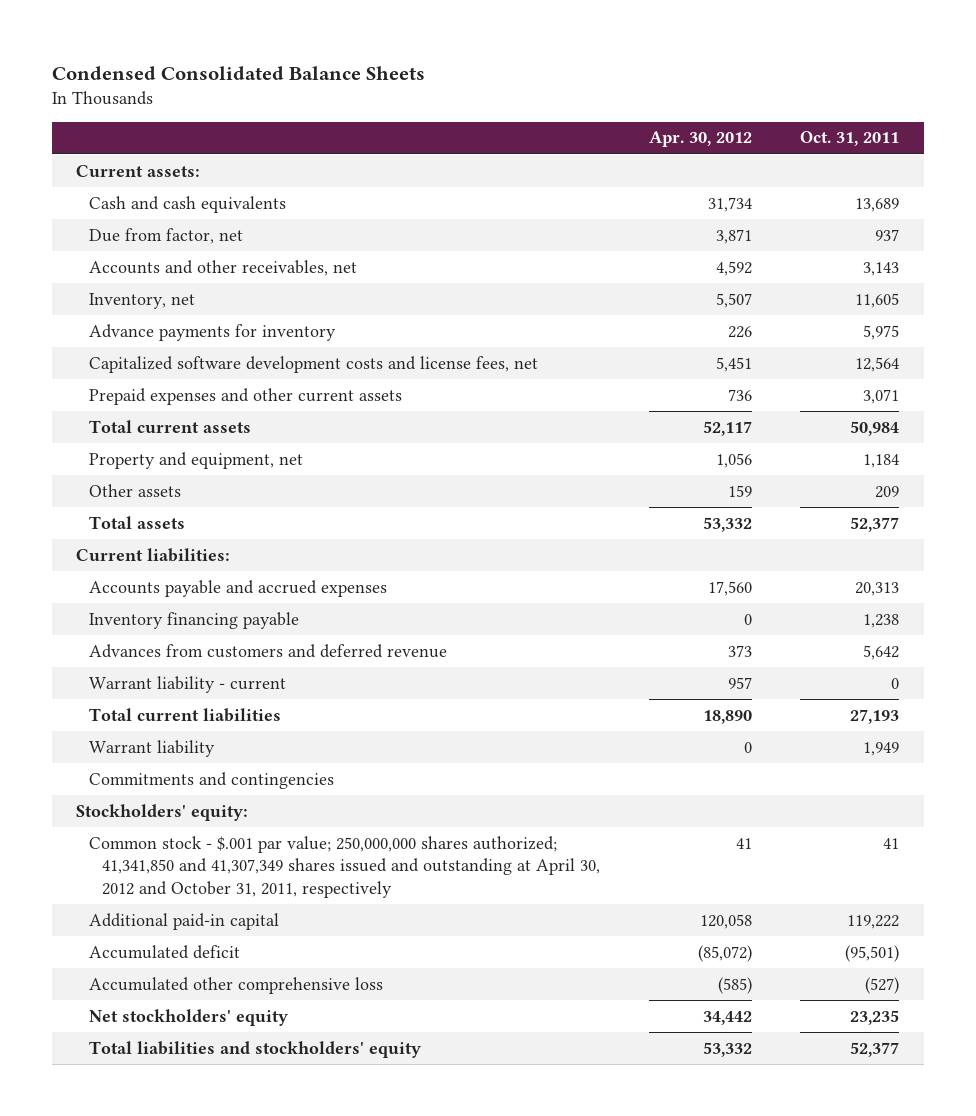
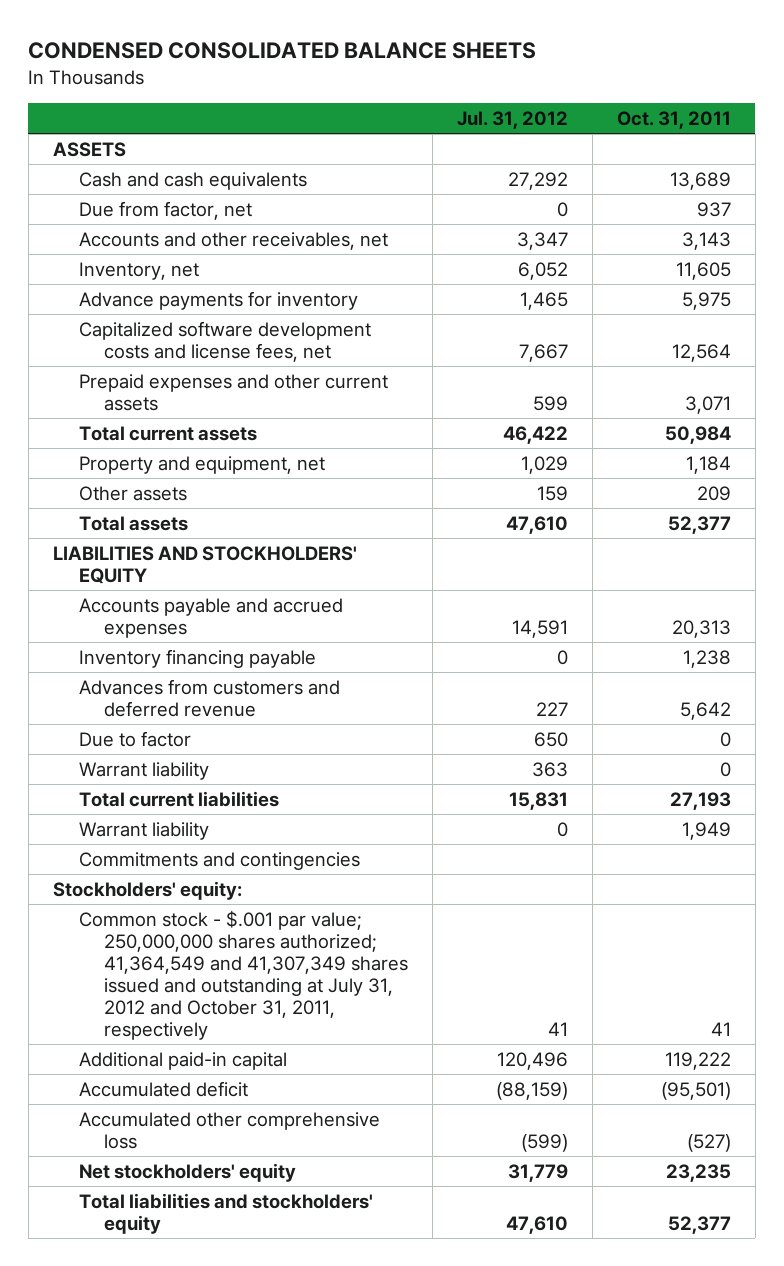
- Condensed Consolidated Balance Sheets
+ CONDENSED CONSOLIDATED BALANCE SHEETS
- | Apr. 30, 2012 | Oct. 31, 2011
+ | Jul. 31, 2012 | Oct. 31, 2011
- Current assets:
+ ASSETS
- Current liabilities:
+ LIABILITIES AND STOCKHOLDERS' EQUITY
- Warrant liability - current | 957 | 0
+ Due to factor | 650 | 0
+ Warrant liability | 363 | 0
- Common stock - $.001 par value; 250,000,000 shares authorized; 41,341,850 and 41,307,349 shares issued and outstanding at April 30, 2012 and October 31, 2011, respectively | 41 | 41
+ Common stock - $.001 par value; 250,000,000 shares authorized; 41,364,549 and 41,307,349 shares issued and outstanding at July 31, 2012 and October 31, 2011, respectively | 41 | 41

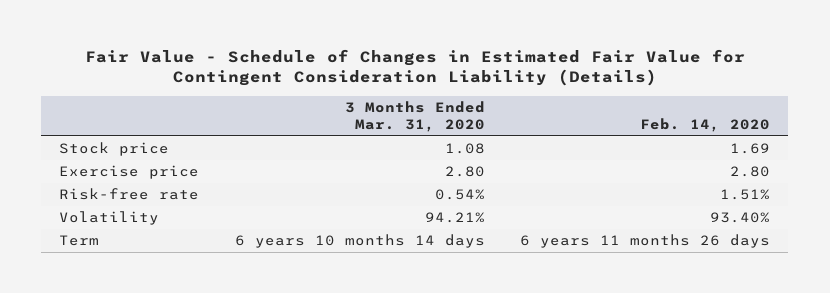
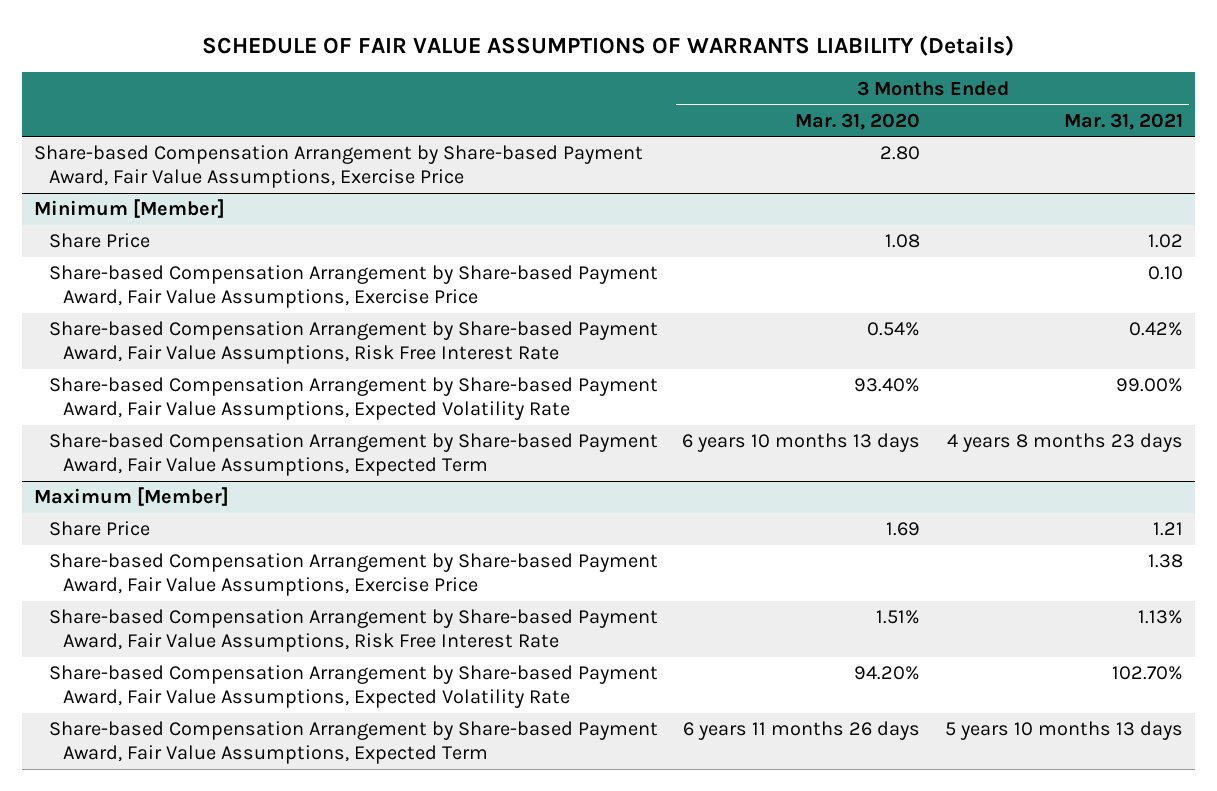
- Fair Value - Schedule of Changes in Estimated Fair Value for Contingent Consideration Liability (Details)
+ SCHEDULE OF FAIR VALUE ASSUMPTIONS OF WARRANTS LIABILITY (Details)
- | 3 Months Ended Mar. 31, 2020 | Feb. 14, 2020
+ | 3 Months Ended Mar. 31, 2020 | 3 Months Ended Mar. 31, 2021
- Stock price | 1.08 | 1.69
- Exercise price | 2.80 | 2.80
- Risk-free rate | 0.54% | 1.51%
- Volatility | 94.21% | 93.40%
- Term | 6 years 10 months 14 days | 6 years 11 months 26 days
+ Share-based Compensation Arrangement by Share-based Payment Award, Fair Value Assumptions, Exercise Price | 2.80 |
+ Minimum [Member]
+ Share Price | 1.08 | 1.02
+ Share-based Compensation Arrangement by Share-based Payment Award, Fair Value Assumptions, Exercise Price | | 0.10
+ Share-based Compensation Arrangement by Share-based Payment Award, Fair Value Assumptions, Risk Free Interest Rate | 0.54% | 0.42%
+ Share-based Compensation Arrangement by Share-based Payment Award, Fair Value Assumptions, Expected Volatility Rate | 93.40% | 99.00%
+ Share-based Compensation Arrangement by Share-based Payment Award, Fair Value Assumptions, Expected Term | 6 years 10 months 13 days | 4 years 8 months 23 days
+ Maximum [Member]
+ Share Price | 1.69 | 1.21
+ Share-based Compensation Arrangement by Share-based Payment Award, Fair Value Assumptions, Exercise Price | | 1.38
+ Share-based Compensation Arrangement by Share-based Payment Award, Fair Value Assumptions, Risk Free Interest Rate | 1.51% | 1.13%
+ Share-based Compensation Arrangement by Share-based Payment Award, Fair Value Assumptions, Expected Volatility Rate | 94.20% | 102.70%
+ Share-based Compensation Arrangement by Share-based Payment Award, Fair Value Assumptions, Expected Term | 6 years 11 months 26 days | 5 years 10 months 13 days

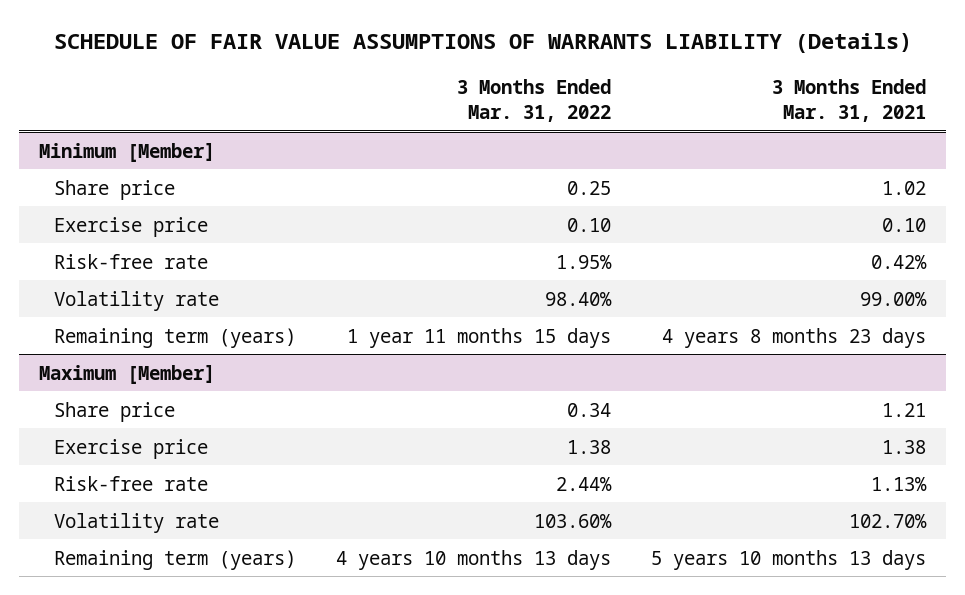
- | 3 Months Ended Mar. 31, 2020 | 3 Months Ended Mar. 31, 2021
+ | 3 Months Ended Mar. 31, 2022 | 3 Months Ended Mar. 31, 2021
- Share-based Compensation Arrangement by Share-based Payment Award, Fair Value Assumptions, Exercise Price | 2.80 |
@ Minimum [Member]
- Share Price | 1.08 | 1.02
- Share-based Compensation Arrangement by Share-based Payment Award, Fair Value Assumptions, Exercise Price | | 0.10
- Share-based Compensation Arrangement by Share-based Payment Award, Fair Value Assumptions, Risk Free Interest Rate | 0.54% | 0.42%
- Share-based Compensation Arrangement by Share-based Payment Award, Fair Value Assumptions, Expected Volatility Rate | 93.40% | 99.00%
- Share-based Compensation Arrangement by Share-based Payment Award, Fair Value Assumptions, Expected Term | 6 years 10 months 13 days | 4 years 8 months 23 days
+ Share price | 0.25 | 1.02
+ Exercise price | 0.10 | 0.10
+ Risk-free rate | 1.95% | 0.42%
+ Volatility rate | 98.40% | 99.00%
+ Remaining term (years) | 1 year 11 months 15 days | 4 years 8 months 23 days
@ Maximum [Member]
- Share Price | 1.69 | 1.21
- Share-based Compensation Arrangement by Share-based Payment Award, Fair Value Assumptions, Exercise Price | | 1.38
- Share-based Compensation Arrangement by Share-based Payment Award, Fair Value Assumptions, Risk Free Interest Rate | 1.51% | 1.13%
- Share-based Compensation Arrangement by Share-based Payment Award, Fair Value Assumptions, Expected Volatility Rate | 94.20% | 102.70%
- Share-based Compensation Arrangement by Share-based Payment Award, Fair Value Assumptions, Expected Term | 6 years 11 months 26 days | 5 years 10 months 13 days
+ Share price | 0.34 | 1.21
+ Exercise price | 1.38 | 1.38
+ Risk-free rate | 2.44% | 1.13%
+ Volatility rate | 103.60% | 102.70%
+ Remaining term (years) | 4 years 10 months 13 days | 5 years 10 months 13 days

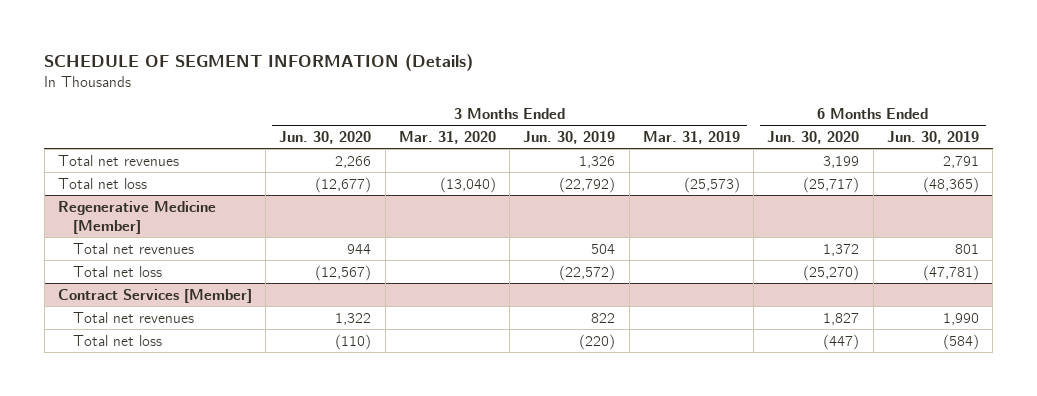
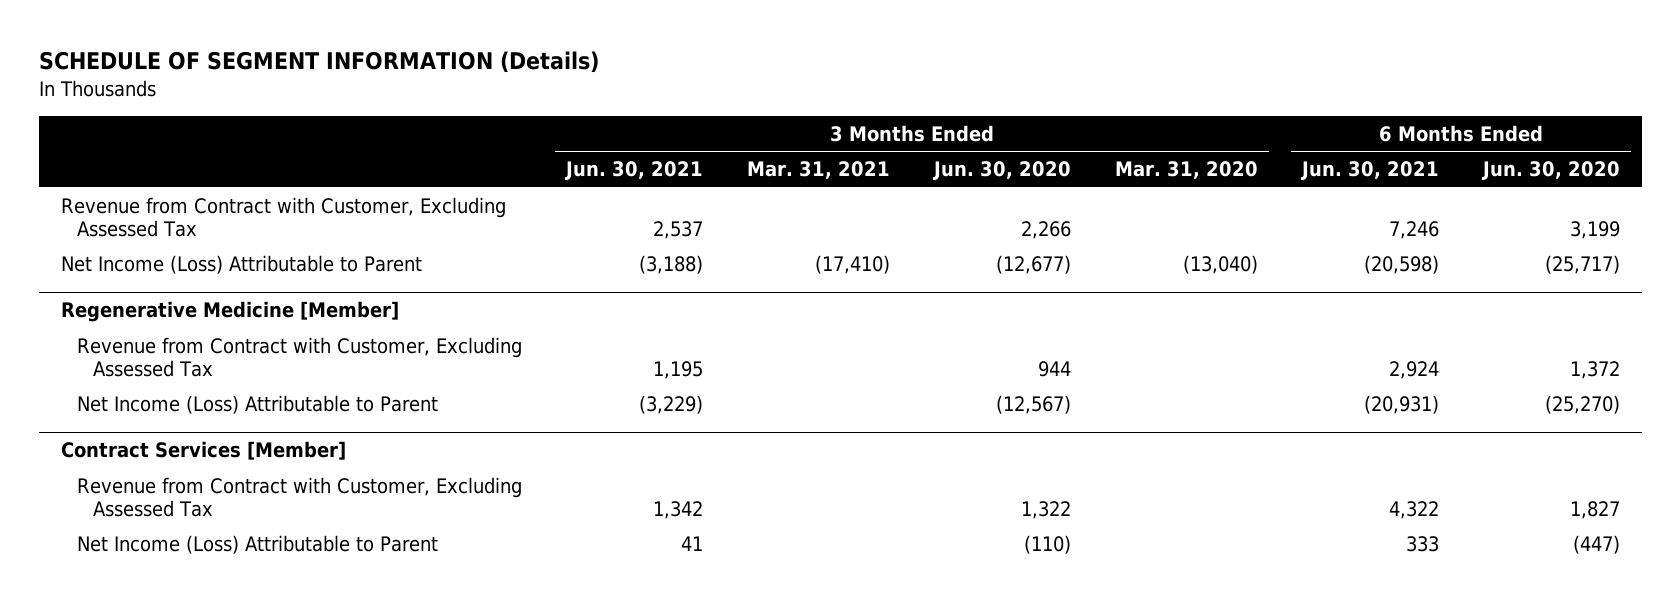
- | 3 Months Ended Jun. 30, 2020 | 3 Months Ended Mar. 31, 2020 | 3 Months Ended Jun. 30, 2019 | 3 Months Ended Mar. 31, 2019 | 6 Months Ended Jun. 30, 2020 | 6 Months Ended Jun. 30, 2019
+ | 3 Months Ended Jun. 30, 2021 | 3 Months Ended Mar. 31, 2021 | 3 Months Ended Jun. 30, 2020 | 3 Months Ended Mar. 31, 2020 | 6 Months Ended Jun. 30, 2021 | 6 Months Ended Jun. 30, 2020
- Total net revenues | 2,266 | | 1,326 | | 3,199 | 2,791
- Total net loss | (12,677) | (13,040) | (22,792) | (25,573) | (25,717) | (48,365)
+ Revenue from Contract with Customer, Excluding Assessed Tax | 2,537 | | 2,266 | | 7,246 | 3,199
+ Net Income (Loss) Attributable to Parent | (3,188) | (17,410) | (12,677) | (13,040) | (20,598) | (25,717)
@ Regenerative Medicine [Member]
- Total net revenues | 944 | | 504 | | 1,372 | 801
- Total net loss | (12,567) | | (22,572) | | (25,270) | (47,781)
+ Revenue from Contract with Customer, Excluding Assessed Tax | 1,195 | | 944 | | 2,924 | 1,372
+ Net Income (Loss) Attributable to Parent | (3,229) | | (12,567) | | (20,931) | (25,270)
@ Contract Services [Member]
- Total net revenues | 1,322 | | 822 | | 1,827 | 1,990
- Total net loss | (110) | | (220) | | (447) | (584)
+ Revenue from Contract with Customer, Excluding Assessed Tax | 1,342 | | 1,322 | | 4,322 | 1,827
+ Net Income (Loss) Attributable to Parent | 41 | | (110) | | 333 | (447)

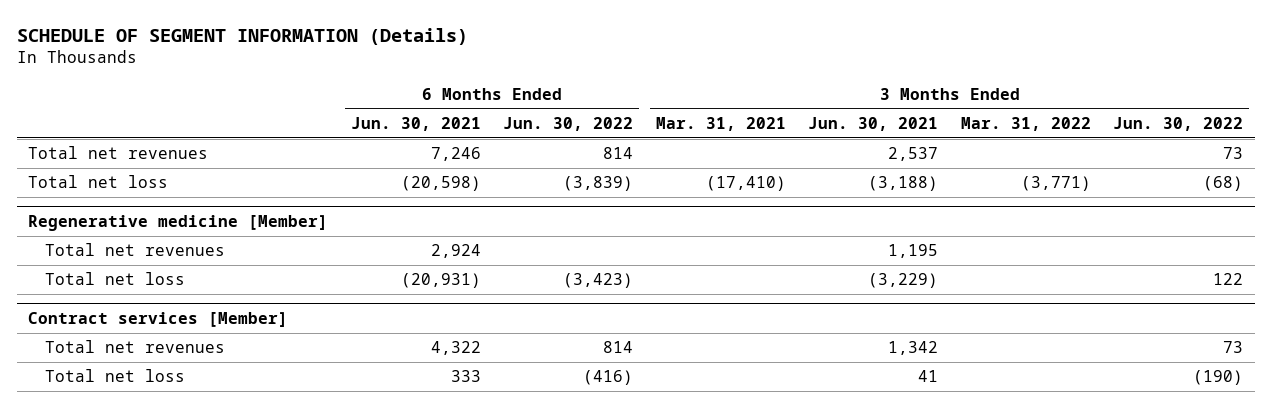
- | 3 Months Ended Jun. 30, 2021 | 3 Months Ended Mar. 31, 2021 | 3 Months Ended Jun. 30, 2020 | 3 Months Ended Mar. 31, 2020 | 6 Months Ended Jun. 30, 2021 | 6 Months Ended Jun. 30, 2020
+ | 6 Months Ended Jun. 30, 2021 | 6 Months Ended Jun. 30, 2022 | 3 Months Ended Mar. 31, 2021 | 3 Months Ended Jun. 30, 2021 | 3 Months Ended Mar. 31, 2022 | 3 Months Ended Jun. 30, 2022
- Revenue from Contract with Customer, Excluding Assessed Tax | 2,537 | | 2,266 | | 7,246 | 3,199
- Net Income (Loss) Attributable to Parent | (3,188) | (17,410) | (12,677) | (13,040) | (20,598) | (25,717)
- Regenerative Medicine [Member]
- Revenue from Contract with Customer, Excluding Assessed Tax | 1,195 | | 944 | | 2,924 | 1,372
- Net Income (Loss) Attributable to Parent | (3,229) | | (12,567) | | (20,931) | (25,270)
- Contract Services [Member]
- Revenue from Contract with Customer, Excluding Assessed Tax | 1,342 | | 1,322 | | 4,322 | 1,827
- Net Income (Loss) Attributable to Parent | 41 | | (110) | | 333 | (447)
+ Total net revenues | 7,246 | 814 | | 2,537 | | 73
+ Total net loss | (20,598) | (3,839) | (17,410) | (3,188) | (3,771) | (68)
+ Regenerative medicine [Member]
+ Total net revenues | 2,924 | | | 1,195 | |
+ Total net loss | (20,931) | (3,423) | | (3,229) | | 122
+ Contract services [Member]
+ Total net revenues | 4,322 | 814 | | 1,342 | | 73
+ Total net loss | 333 | (416) | | 41 | | (190)

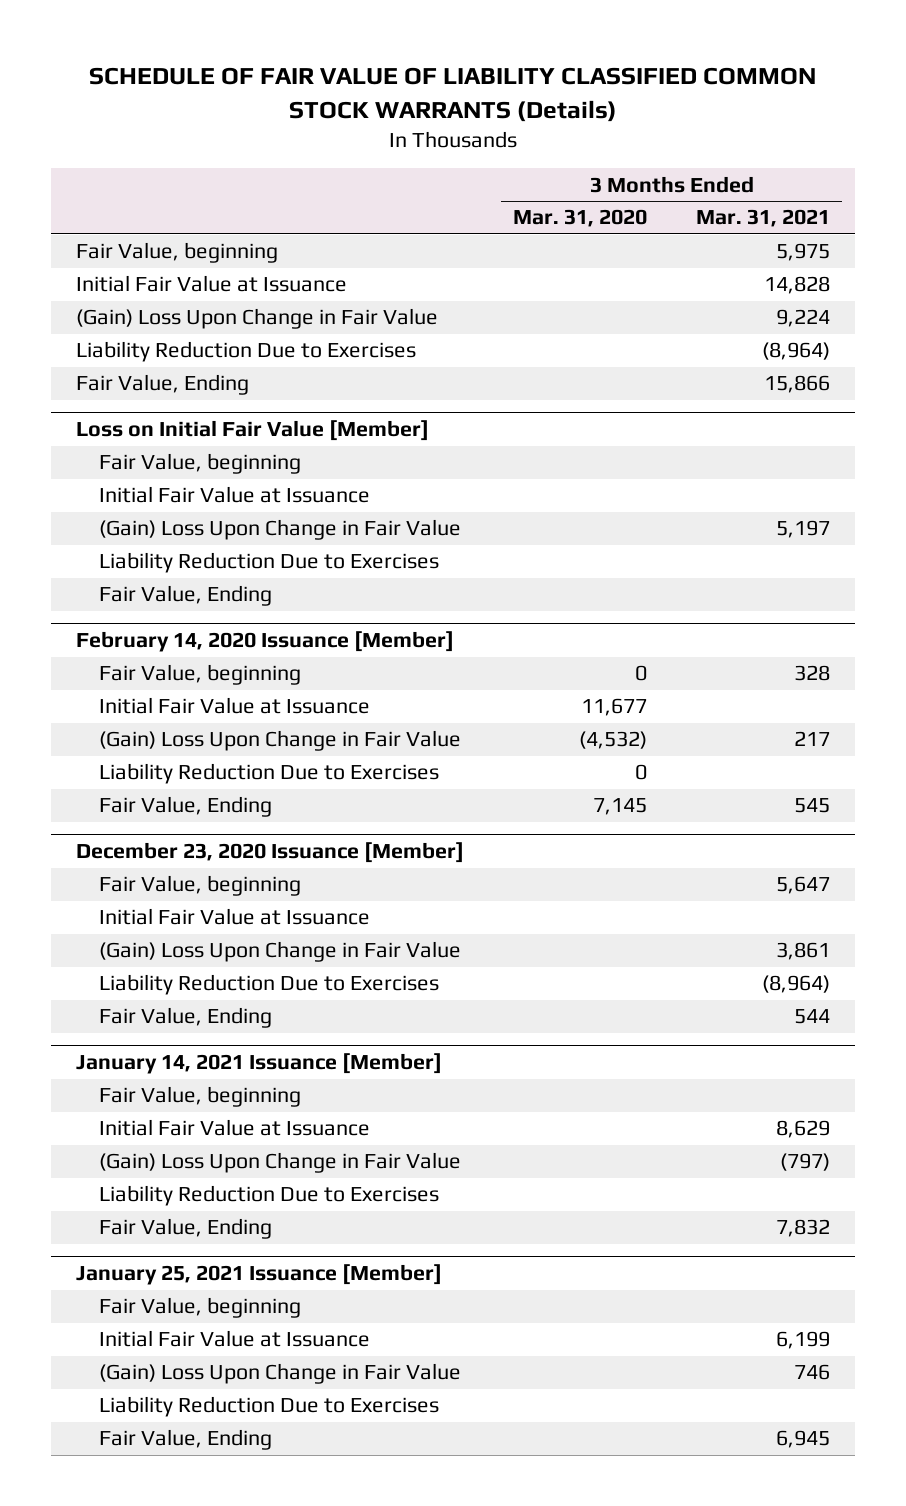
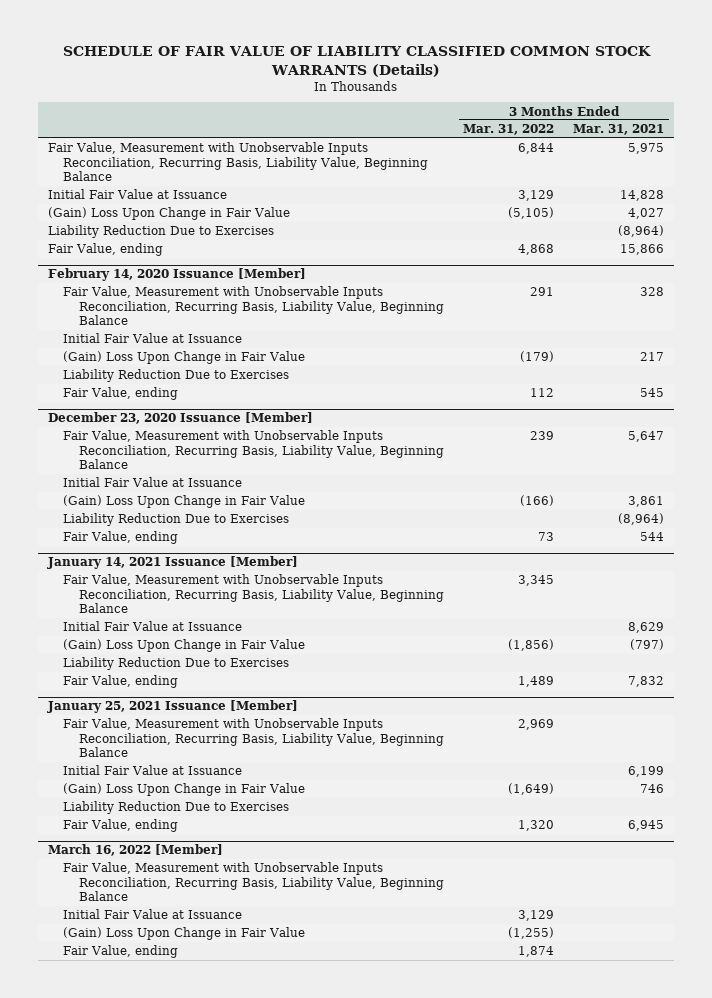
- | 3 Months Ended Mar. 31, 2020 | 3 Months Ended Mar. 31, 2021
+ | 3 Months Ended Mar. 31, 2022 | 3 Months Ended Mar. 31, 2021
- Fair Value, beginning | | 5,975
+ Fair Value, Measurement with Unobservable Inputs Reconciliation, Recurring Basis, Liability Value, Beginning Balance | 6,844 | 5,975
- (Gain) Loss Upon Change in Fair Value | | 9,224
+ (Gain) Loss Upon Change in Fair Value | (5,105) | 4,027
- Fair Value, Ending | | 15,866
- Loss on Initial Fair Value [Member]
- Fair Value, beginning
- Initial Fair Value at Issuance
- (Gain) Loss Upon Change in Fair Value | | 5,197
- Liability Reduction Due to Exercises
- Fair Value, Ending
+ Fair Value, ending | 4,868 | 15,866
@ February 14, 2020 Issuance [Member]
- Fair Value, beginning | 0 | 328
+ Fair Value, Measurement with Unobservable Inputs Reconciliation, Recurring Basis, Liability Value, Beginning Balance | 291 | 328
- Fair Value, Ending | 7,145 | 545
+ Fair Value, ending | 112 | 545
@ December 23, 2020 Issuance [Member]
- Fair Value, beginning | | 5,647
+ Fair Value, Measurement with Unobservable Inputs Reconciliation, Recurring Basis, Liability Value, Beginning Balance | 239 | 5,647
- Fair Value, Ending | | 544
+ Fair Value, ending | 73 | 544
@ January 14, 2021 Issuance [Member]
- Fair Value, beginning
+ Fair Value, Measurement with Unobservable Inputs Reconciliation, Recurring Basis, Liability Value, Beginning Balance | 3,345 |
- Fair Value, Ending | | 7,832
+ Fair Value, ending | 1,489 | 7,832
@ January 25, 2021 Issuance [Member]
- Fair Value, beginning
+ Fair Value, Measurement with Unobservable Inputs Reconciliation, Recurring Basis, Liability Value, Beginning Balance | 2,969 |
- Fair Value, Ending | | 6,945
+ Fair Value, ending | 1,320 | 6,945
+ March 16, 2022 [Member]
+ Fair Value, Measurement with Unobservable Inputs Reconciliation, Recurring Basis, Liability Value, Beginning Balance
+ Initial Fair Value at Issuance | 3,129 |
+ (Gain) Loss Upon Change in Fair Value | (1,255) |
+ Fair Value, ending | 1,874 |

